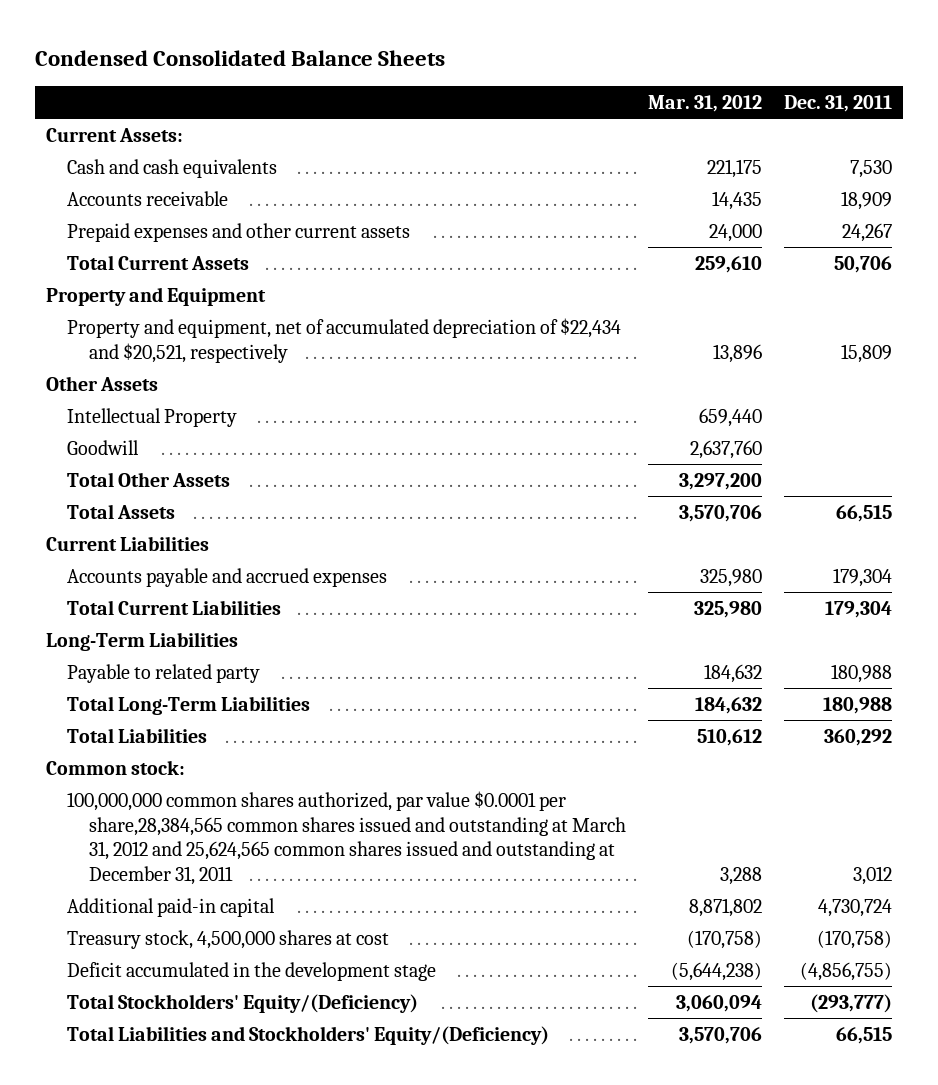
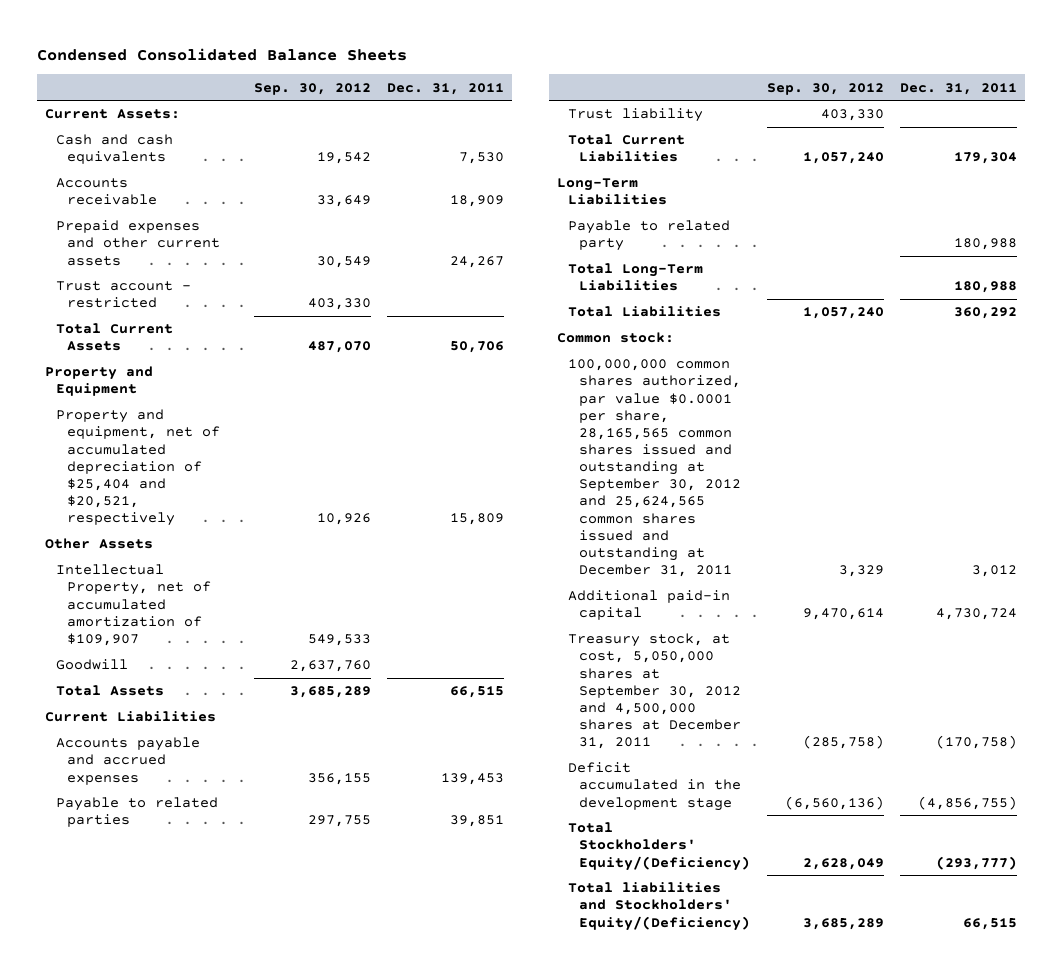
- | Mar. 31, 2012 | Dec. 31, 2011
+ | Sep. 30, 2012 | Dec. 31, 2011
+ Trust account - restricted | 403,330 |
- Property and equipment, net of accumulated depreciation of $22,434 and $20,521, respectively | 13,896 | 15,809
+ Property and equipment, net of accumulated depreciation of $25,404 and $20,521, respectively | 10,926 | 15,809
- Intellectual Property | 659,440 |
+ Intellectual Property, net of accumulated amortization of $109,907 | 549,533 |
- Total Other Assets | 3,297,200 |
- Accounts payable and accrued expenses | 325,980 | 179,304
+ Accounts payable and accrued expenses | 356,155 | 139,453
+ Payable to related parties | 297,755 | 39,851
+ Trust liability | 403,330 |
- 100,000,000 common shares authorized, par value $0.0001 per share,28,384,565 common shares issued and outstanding at March 31, 2012 and 25,624,565 common shares issued and outstanding at December 31, 2011 | 3,288 | 3,012
+ 100,000,000 common shares authorized, par value $0.0001 per share, 28,165,565 common shares issued and outstanding at September 30, 2012 and 25,624,565 common shares issued and outstanding at December 31, 2011 | 3,329 | 3,012
- Treasury stock, 4,500,000 shares at cost | (170,758) | (170,758)
+ Treasury stock, at cost, 5,050,000 shares at September 30, 2012 and 4,500,000 shares at December 31, 2011 | (285,758) | (170,758)
- Total Liabilities and Stockholders' Equity/(Deficiency) | 3,570,706 | 66,515
+ Total liabilities and Stockholders' Equity/(Deficiency) | 3,685,289 | 66,515

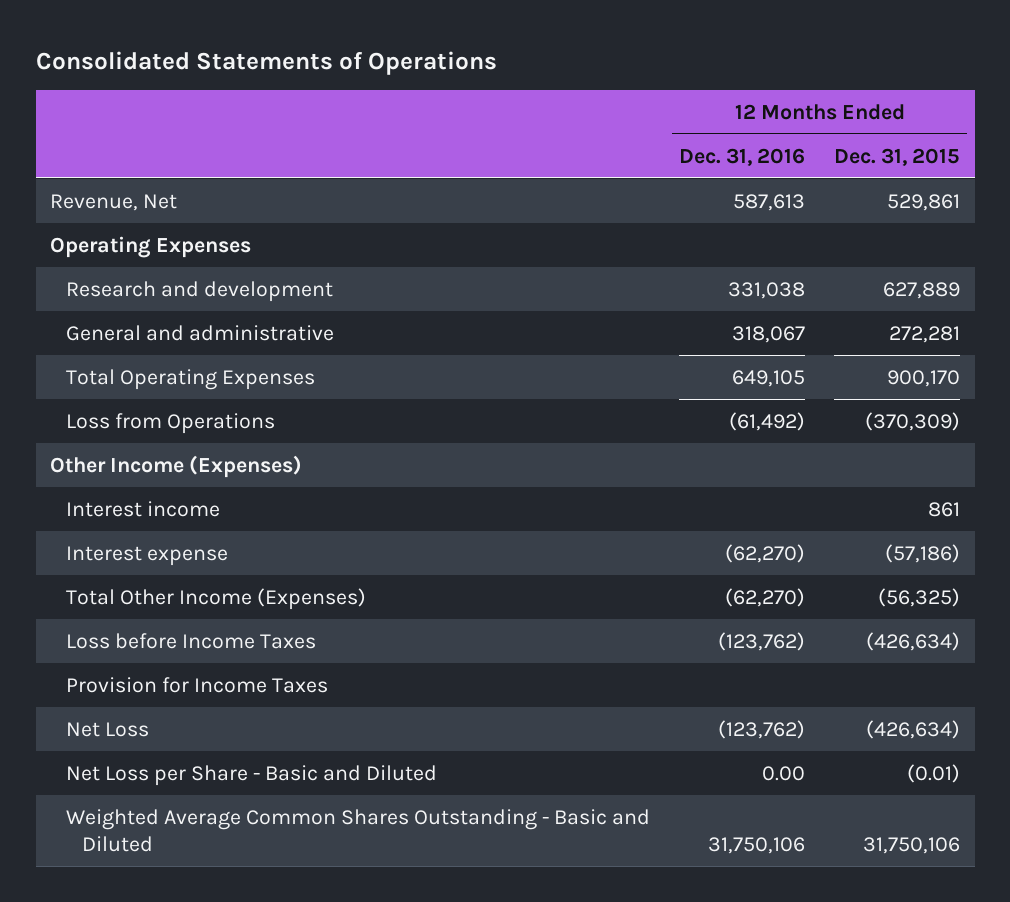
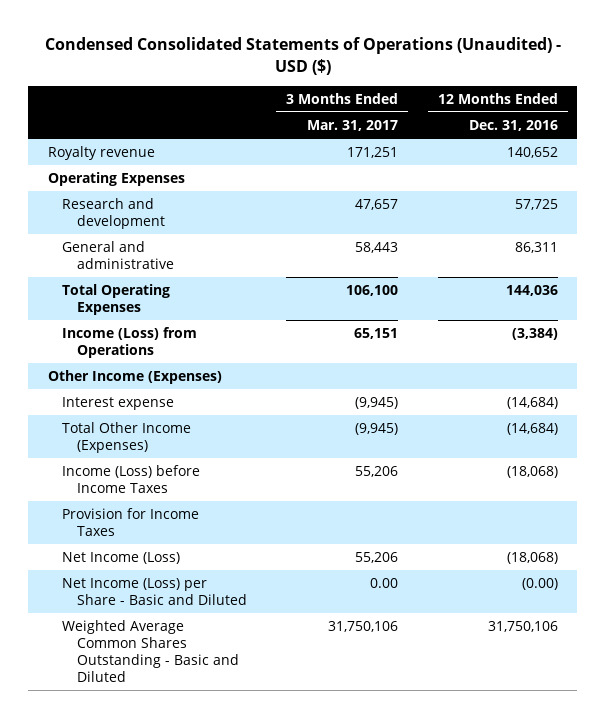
- Consolidated Statements of Operations
+ Condensed Consolidated Statements of Operations (Unaudited) - USD ($)
- | 12 Months Ended Dec. 31, 2016 | 12 Months Ended Dec. 31, 2015
+ | 3 Months Ended Mar. 31, 2017 | 12 Months Ended Dec. 31, 2016
- Revenue, Net | 587,613 | 529,861
+ Royalty revenue | 171,251 | 140,652
- Research and development | 331,038 | 627,889
- General and administrative | 318,067 | 272,281
- Total Operating Expenses | 649,105 | 900,170
- Loss from Operations | (61,492) | (370,309)
+ Research and development | 47,657 | 57,725
+ General and administrative | 58,443 | 86,311
+ Total Operating Expenses | 106,100 | 144,036
+ Income (Loss) from Operations | 65,151 | (3,384)
- Interest income | | 861
- Interest expense | (62,270) | (57,186)
- Total Other Income (Expenses) | (62,270) | (56,325)
- Loss before Income Taxes | (123,762) | (426,634)
+ Interest expense | (9,945) | (14,684)
+ Total Other Income (Expenses) | (9,945) | (14,684)
+ Income (Loss) before Income Taxes | 55,206 | (18,068)
- Net Loss | (123,762) | (426,634)
- Net Loss per Share - Basic and Diluted | 0.00 | (0.01)
+ Net Income (Loss) | 55,206 | (18,068)
+ Net Income (Loss) per Share - Basic and Diluted | 0.00 | (0.00)

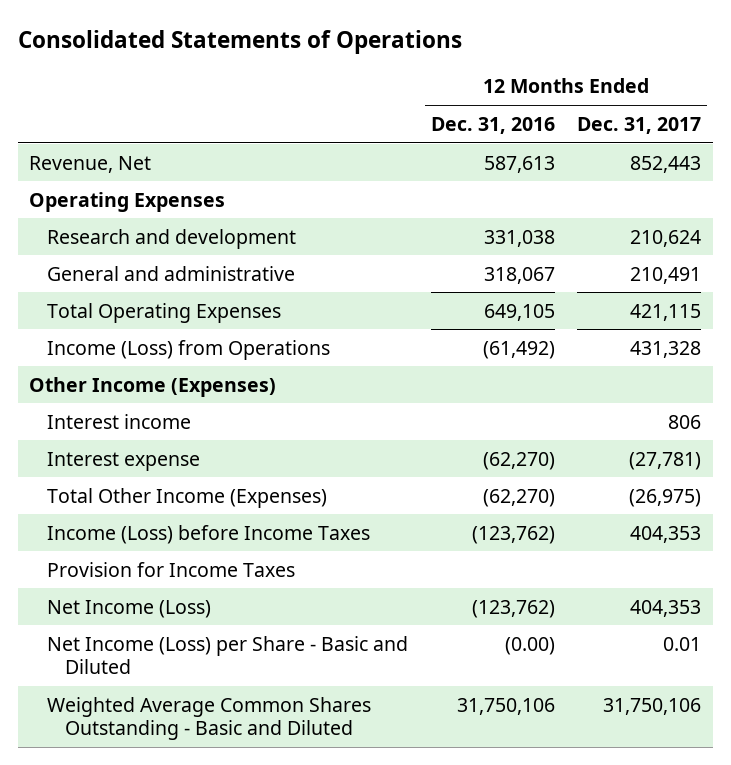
- Condensed Consolidated Statements of Operations (Unaudited) - USD ($)
+ Consolidated Statements of Operations
- | 3 Months Ended Mar. 31, 2017 | 12 Months Ended Dec. 31, 2016
+ | 12 Months Ended Dec. 31, 2016 | 12 Months Ended Dec. 31, 2017
- Royalty revenue | 171,251 | 140,652
+ Revenue, Net | 587,613 | 852,443
- Research and development | 47,657 | 57,725
- General and administrative | 58,443 | 86,311
- Total Operating Expenses | 106,100 | 144,036
- Income (Loss) from Operations | 65,151 | (3,384)
+ Research and development | 331,038 | 210,624
+ General and administrative | 318,067 | 210,491
+ Total Operating Expenses | 649,105 | 421,115
+ Income (Loss) from Operations | (61,492) | 431,328
- Interest expense | (9,945) | (14,684)
- Total Other Income (Expenses) | (9,945) | (14,684)
- Income (Loss) before Income Taxes | 55,206 | (18,068)
+ Interest income | | 806
+ Interest expense | (62,270) | (27,781)
+ Total Other Income (Expenses) | (62,270) | (26,975)
+ Income (Loss) before Income Taxes | (123,762) | 404,353
- Net Income (Loss) | 55,206 | (18,068)
+ Net Income (Loss) | (123,762) | 404,353

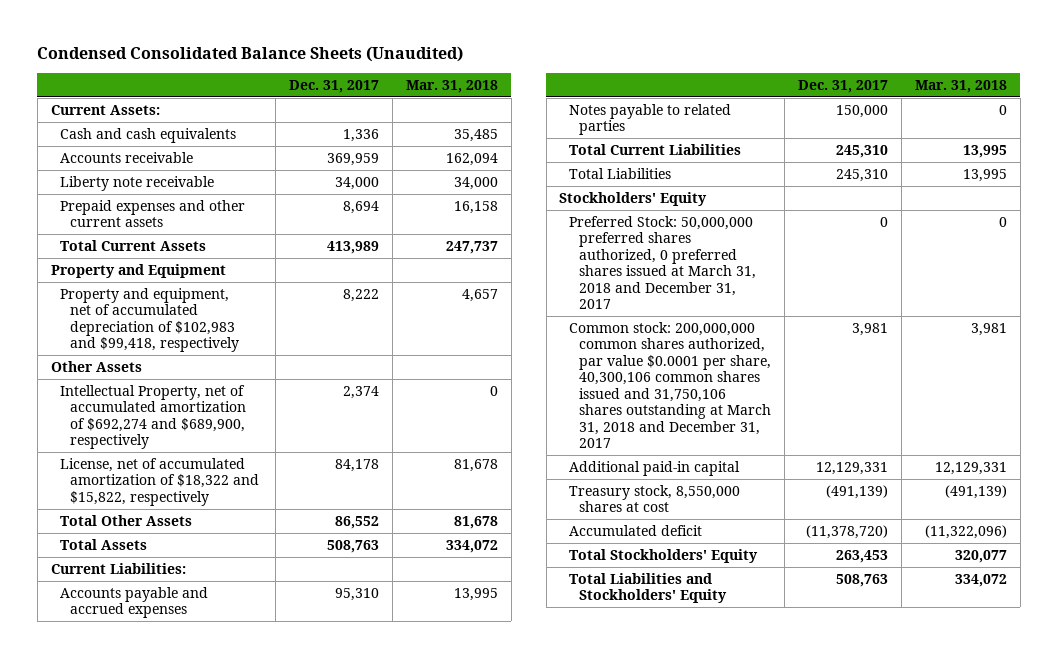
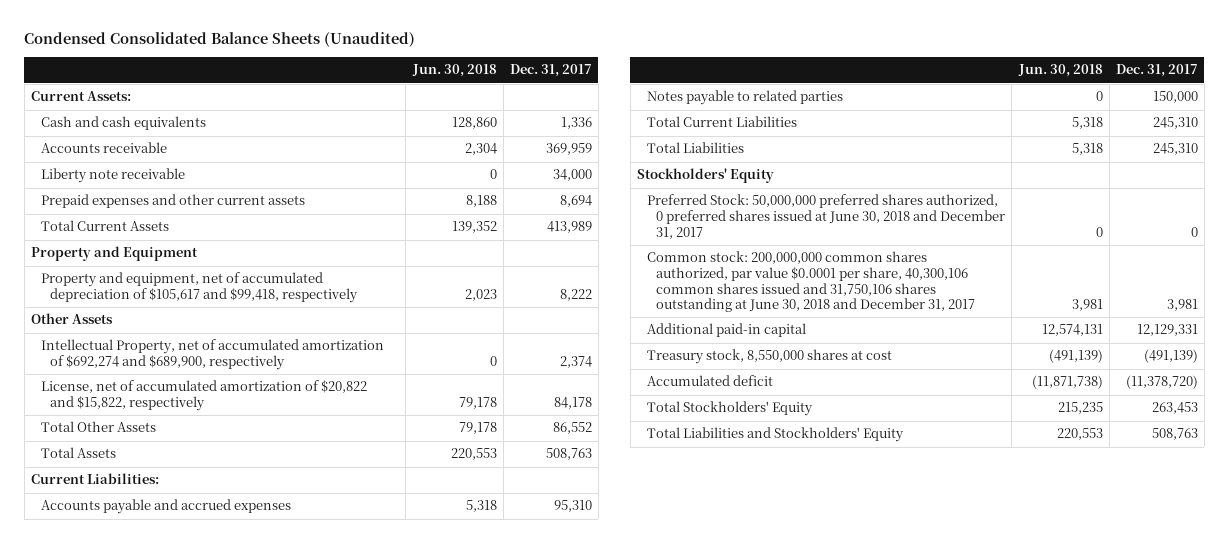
- | Dec. 31, 2017 | Mar. 31, 2018
+ | Jun. 30, 2018 | Dec. 31, 2017
- Property and equipment, net of accumulated depreciation of $102,983 and $99,418, respectively | 8,222 | 4,657
+ Property and equipment, net of accumulated depreciation of $105,617 and $99,418, respectively | 2,023 | 8,222
- License, net of accumulated amortization of $18,322 and $15,822, respectively | 84,178 | 81,678
+ License, net of accumulated amortization of $20,822 and $15,822, respectively | 79,178 | 84,178
- Preferred Stock: 50,000,000 preferred shares authorized, 0 preferred shares issued at March 31, 2018 and December 31, 2017 | 0 | 0
- Common stock: 200,000,000 common shares authorized, par value $0.0001 per share, 40,300,106 common shares issued and 31,750,106 shares outstanding at March 31, 2018 and December 31, 2017 | 3,981 | 3,981
+ Preferred Stock: 50,000,000 preferred shares authorized, 0 preferred shares issued at June 30, 2018 and December 31, 2017 | 0 | 0
+ Common stock: 200,000,000 common shares authorized, par value $0.0001 per share, 40,300,106 common shares issued and 31,750,106 shares outstanding at June 30, 2018 and December 31, 2017 | 3,981 | 3,981

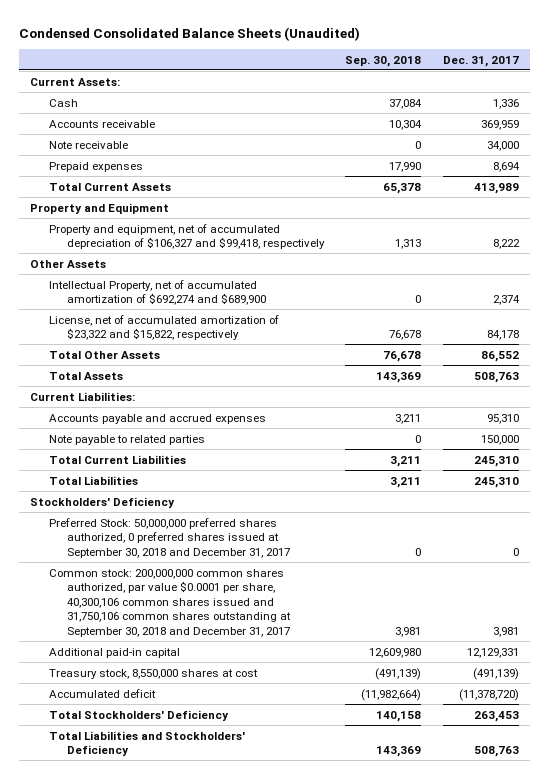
- | Jun. 30, 2018 | Dec. 31, 2017
+ | Sep. 30, 2018 | Dec. 31, 2017
- Cash and cash equivalents | 128,860 | 1,336
+ Cash | 37,084 | 1,336
- Liberty note receivable | 0 | 34,000
- Prepaid expenses and other current assets | 8,188 | 8,694
+ Note receivable | 0 | 34,000
+ Prepaid expenses | 17,990 | 8,694
- Property and equipment, net of accumulated depreciation of $105,617 and $99,418, respectively | 2,023 | 8,222
+ Property and equipment, net of accumulated depreciation of $106,327 and $99,418, respectively | 1,313 | 8,222
- Intellectual Property, net of accumulated amortization of $692,274 and $689,900, respectively | 0 | 2,374
- License, net of accumulated amortization of $20,822 and $15,822, respectively | 79,178 | 84,178
+ Intellectual Property, net of accumulated amortization of $692,274 and $689,900 | 0 | 2,374
+ License, net of accumulated amortization of $23,322 and $15,822, respectively | 76,678 | 84,178
- Notes payable to related parties | 0 | 150,000
+ Note payable to related parties | 0 | 150,000
- Stockholders' Equity
- Preferred Stock: 50,000,000 preferred shares authorized, 0 preferred shares issued at June 30, 2018 and December 31, 2017 | 0 | 0
- Common stock: 200,000,000 common shares authorized, par value $0.0001 per share, 40,300,106 common shares issued and 31,750,106 shares outstanding at June 30, 2018 and December 31, 2017 | 3,981 | 3,981
+ Stockholders' Deficiency
+ Preferred Stock: 50,000,000 preferred shares authorized, 0 preferred shares issued at September 30, 2018 and December 31, 2017 | 0 | 0
+ Common stock: 200,000,000 common shares authorized, par value $0.0001 per share, 40,300,106 common shares issued and 31,750,106 common shares outstanding at September 30, 2018 and December 31, 2017 | 3,981 | 3,981
- Total Stockholders' Equity | 215,235 | 263,453
- Total Liabilities and Stockholders' Equity | 220,553 | 508,763
+ Total Stockholders' Deficiency | 140,158 | 263,453
+ Total Liabilities and Stockholders' Deficiency | 143,369 | 508,763

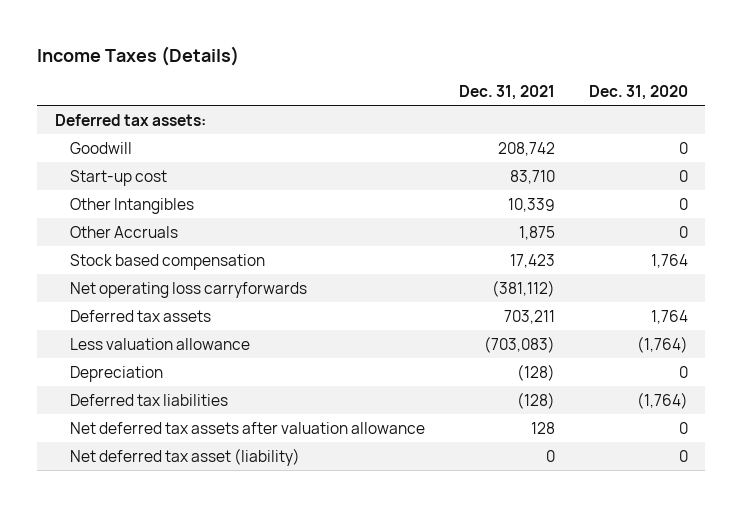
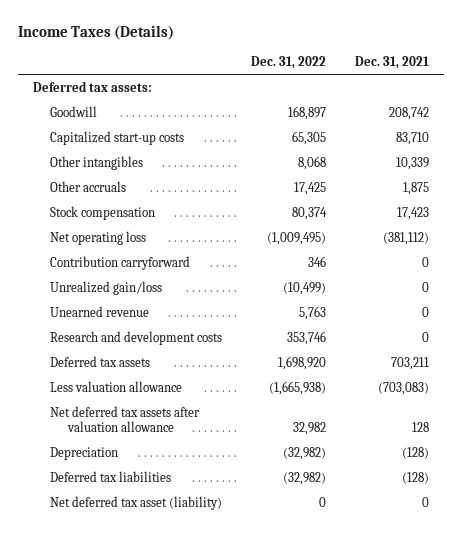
- | Dec. 31, 2021 | Dec. 31, 2020
+ | Dec. 31, 2022 | Dec. 31, 2021
- Start-up cost | 83,710 | 0
- Other Intangibles | 10,339 | 0
- Other Accruals | 1,875 | 0
- Stock based compensation | 17,423 | 1,764
- Net operating loss carryforwards | (381,112) |
+ Capitalized start-up costs | 65,305 | 83,710
+ Other intangibles | 8,068 | 10,339
+ Other accruals | 17,425 | 1,875
+ Stock compensation | 80,374 | 17,423
+ Net operating loss | (1,009,495) | (381,112)
+ Contribution carryforward | 346 | 0
+ Unrealized gain/loss | (10,499) | 0
+ Unearned revenue | 5,763 | 0
+ Research and development costs | 353,746 | 0
moved up: Net deferred tax assets after valuation allowance | 32,982 | 128

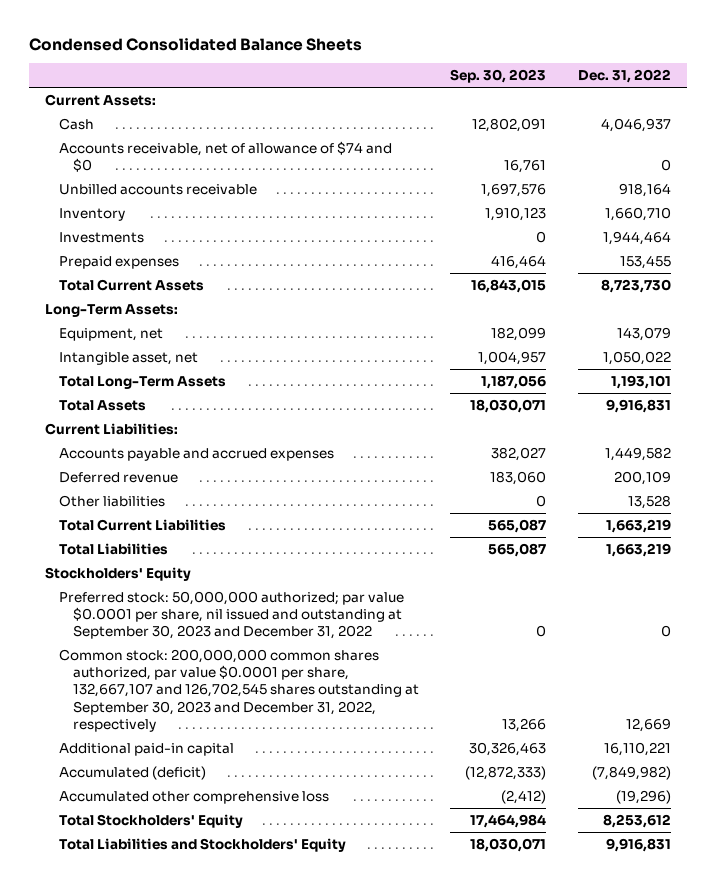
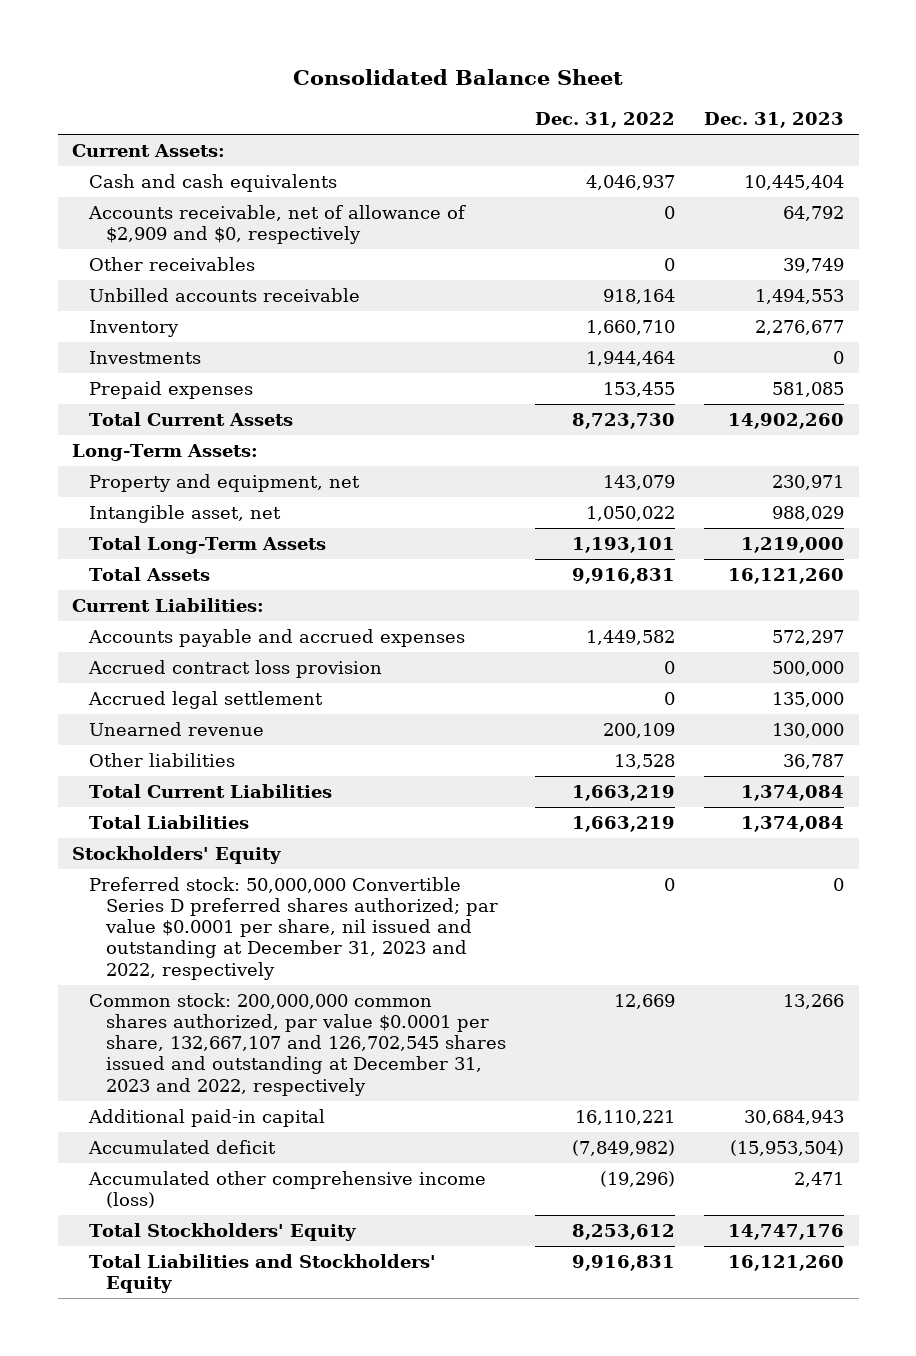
- Condensed Consolidated Balance Sheets
+ Consolidated Balance Sheet
- | Sep. 30, 2023 | Dec. 31, 2022
+ | Dec. 31, 2022 | Dec. 31, 2023
- Cash | 12,802,091 | 4,046,937
- Accounts receivable, net of allowance of $74 and $0 | 16,761 | 0
+ Cash and cash equivalents | 4,046,937 | 10,445,404
+ Accounts receivable, net of allowance of $2,909 and $0, respectively | 0 | 64,792
+ Other receivables | 0 | 39,749
- Equipment, net | 182,099 | 143,079
+ Property and equipment, net | 143,079 | 230,971
- Deferred revenue | 183,060 | 200,109
+ Accrued contract loss provision | 0 | 500,000
+ Accrued legal settlement | 0 | 135,000
+ Unearned revenue | 200,109 | 130,000
- Preferred stock: 50,000,000 authorized; par value $0.0001 per share, nil issued and outstanding at September 30, 2023 and December 31, 2022 | 0 | 0
- Common stock: 200,000,000 common shares authorized, par value $0.0001 per share, 132,667,107 and 126,702,545 shares outstanding at September 30, 2023 and December 31, 2022, respectively | 13,266 | 12,669
+ Preferred stock: 50,000,000 Convertible Series D preferred shares authorized; par value $0.0001 per share, nil issued and outstanding at December 31, 2023 and 2022, respectively | 0 | 0
+ Common stock: 200,000,000 common shares authorized, par value $0.0001 per share, 132,667,107 and 126,702,545 shares issued and outstanding at December 31, 2023 and 2022, respectively | 12,669 | 13,266
- Accumulated (deficit) | (12,872,333) | (7,849,982)
- Accumulated other comprehensive loss | (2,412) | (19,296)
+ Accumulated deficit | (7,849,982) | (15,953,504)
+ Accumulated other comprehensive income (loss) | (19,296) | 2,471

